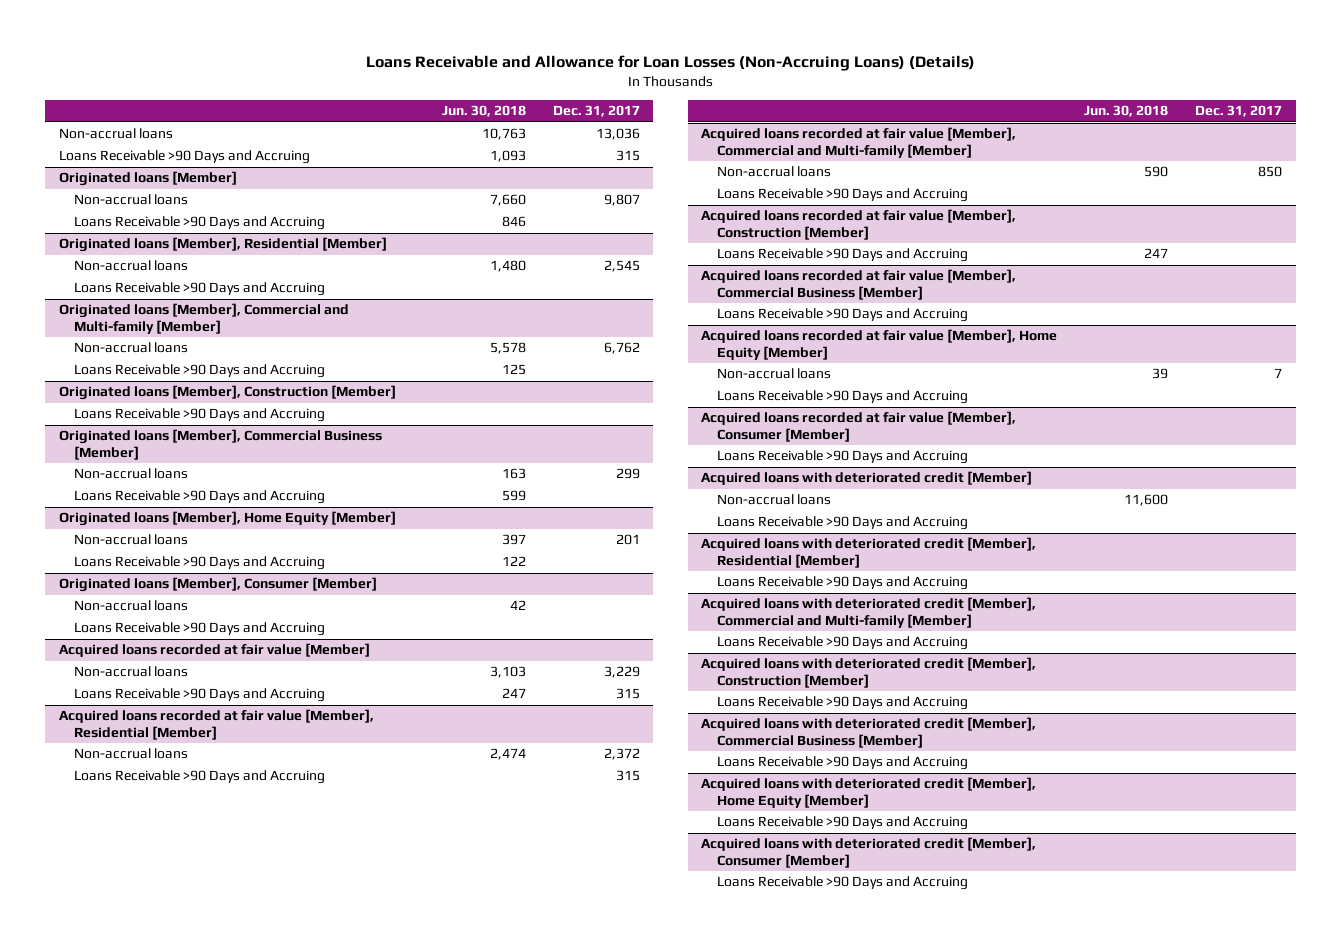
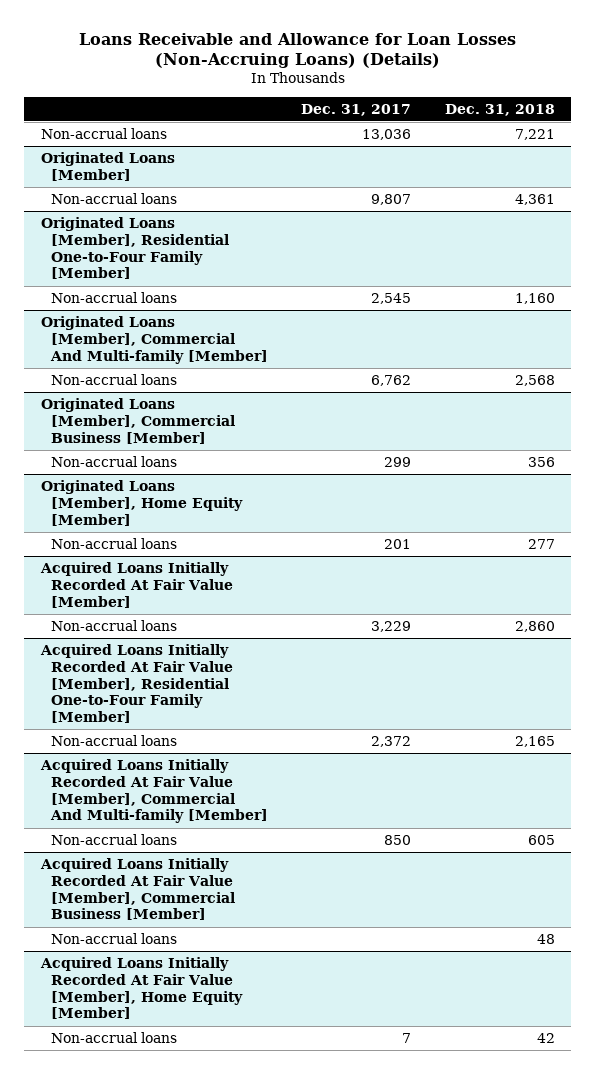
- | Jun. 30, 2018 | Dec. 31, 2017
+ | Dec. 31, 2017 | Dec. 31, 2018
- Loans Receivable >90 Days and Accruing | 1,093 | 315
- Originated loans [Member]
+ Originated Loans [Member]
- Loans Receivable >90 Days and Accruing | 846 |
- Originated loans [Member], Residential [Member]
+ Originated Loans [Member], Residential One-to-Four Family [Member]
- Loans Receivable >90 Days and Accruing
- Originated loans [Member], Commercial and Multi-family [Member]
+ Originated Loans [Member], Commercial And Multi-family [Member]
- Loans Receivable >90 Days and Accruing | 125 |
- Originated loans [Member], Construction [Member]
- Loans Receivable >90 Days and Accruing
- Originated loans [Member], Commercial Business [Member]
+ Originated Loans [Member], Commercial Business [Member]
- Loans Receivable >90 Days and Accruing | 599 |
- Originated loans [Member], Home Equity [Member]
+ Originated Loans [Member], Home Equity [Member]
- Loans Receivable >90 Days and Accruing | 122 |
- Originated loans [Member], Consumer [Member]
- Non-accrual loans | 42 |
- Loans Receivable >90 Days and Accruing
- Acquired loans recorded at fair value [Member]
+ Acquired Loans Initially Recorded At Fair Value [Member]
- Loans Receivable >90 Days and Accruing | 247 | 315
- Acquired loans recorded at fair value [Member], Residential [Member]
+ Acquired Loans Initially Recorded At Fair Value [Member], Residential One-to-Four Family [Member]
- Loans Receivable >90 Days and Accruing | | 315
- Acquired loans recorded at fair value [Member], Commercial and Multi-family [Member]
+ Acquired Loans Initially Recorded At Fair Value [Member], Commercial And Multi-family [Member]
- Loans Receivable >90 Days and Accruing
- Acquired loans recorded at fair value [Member], Construction [Member]
- Loans Receivable >90 Days and Accruing | 247 |
- Acquired loans recorded at fair value [Member], Commercial Business [Member]
- Loans Receivable >90 Days and Accruing
- Acquired loans recorded at fair value [Member], Home Equity [Member]
- Non-accrual loans | 39 | 7
- Loans Receivable >90 Days and Accruing
- Acquired loans recorded at fair value [Member], Consumer [Member]
- Loans Receivable >90 Days and Accruing
- Acquired loans with deteriorated credit [Member]
+ Acquired Loans Initially Recorded At Fair Value [Member], Commercial Business [Member]
- Loans Receivable >90 Days and Accruing
- Acquired loans with deteriorated credit [Member], Residential [Member]
- Loans Receivable >90 Days and Accruing
- Acquired loans with deteriorated credit [Member], Commercial and Multi-family [Member]
- Loans Receivable >90 Days and Accruing
- Acquired loans with deteriorated credit [Member], Construction [Member]
- Loans Receivable >90 Days and Accruing
- Acquired loans with deteriorated credit [Member], Commercial Business [Member]
- Loans Receivable >90 Days and Accruing
- Acquired loans with deteriorated credit [Member], Home Equity [Member]
- Loans Receivable >90 Days and Accruing
- Acquired loans with deteriorated credit [Member], Consumer [Member]
- Loans Receivable >90 Days and Accruing
+ Acquired Loans Initially Recorded At Fair Value [Member], Home Equity [Member]
+ Non-accrual loans | 7 | 42

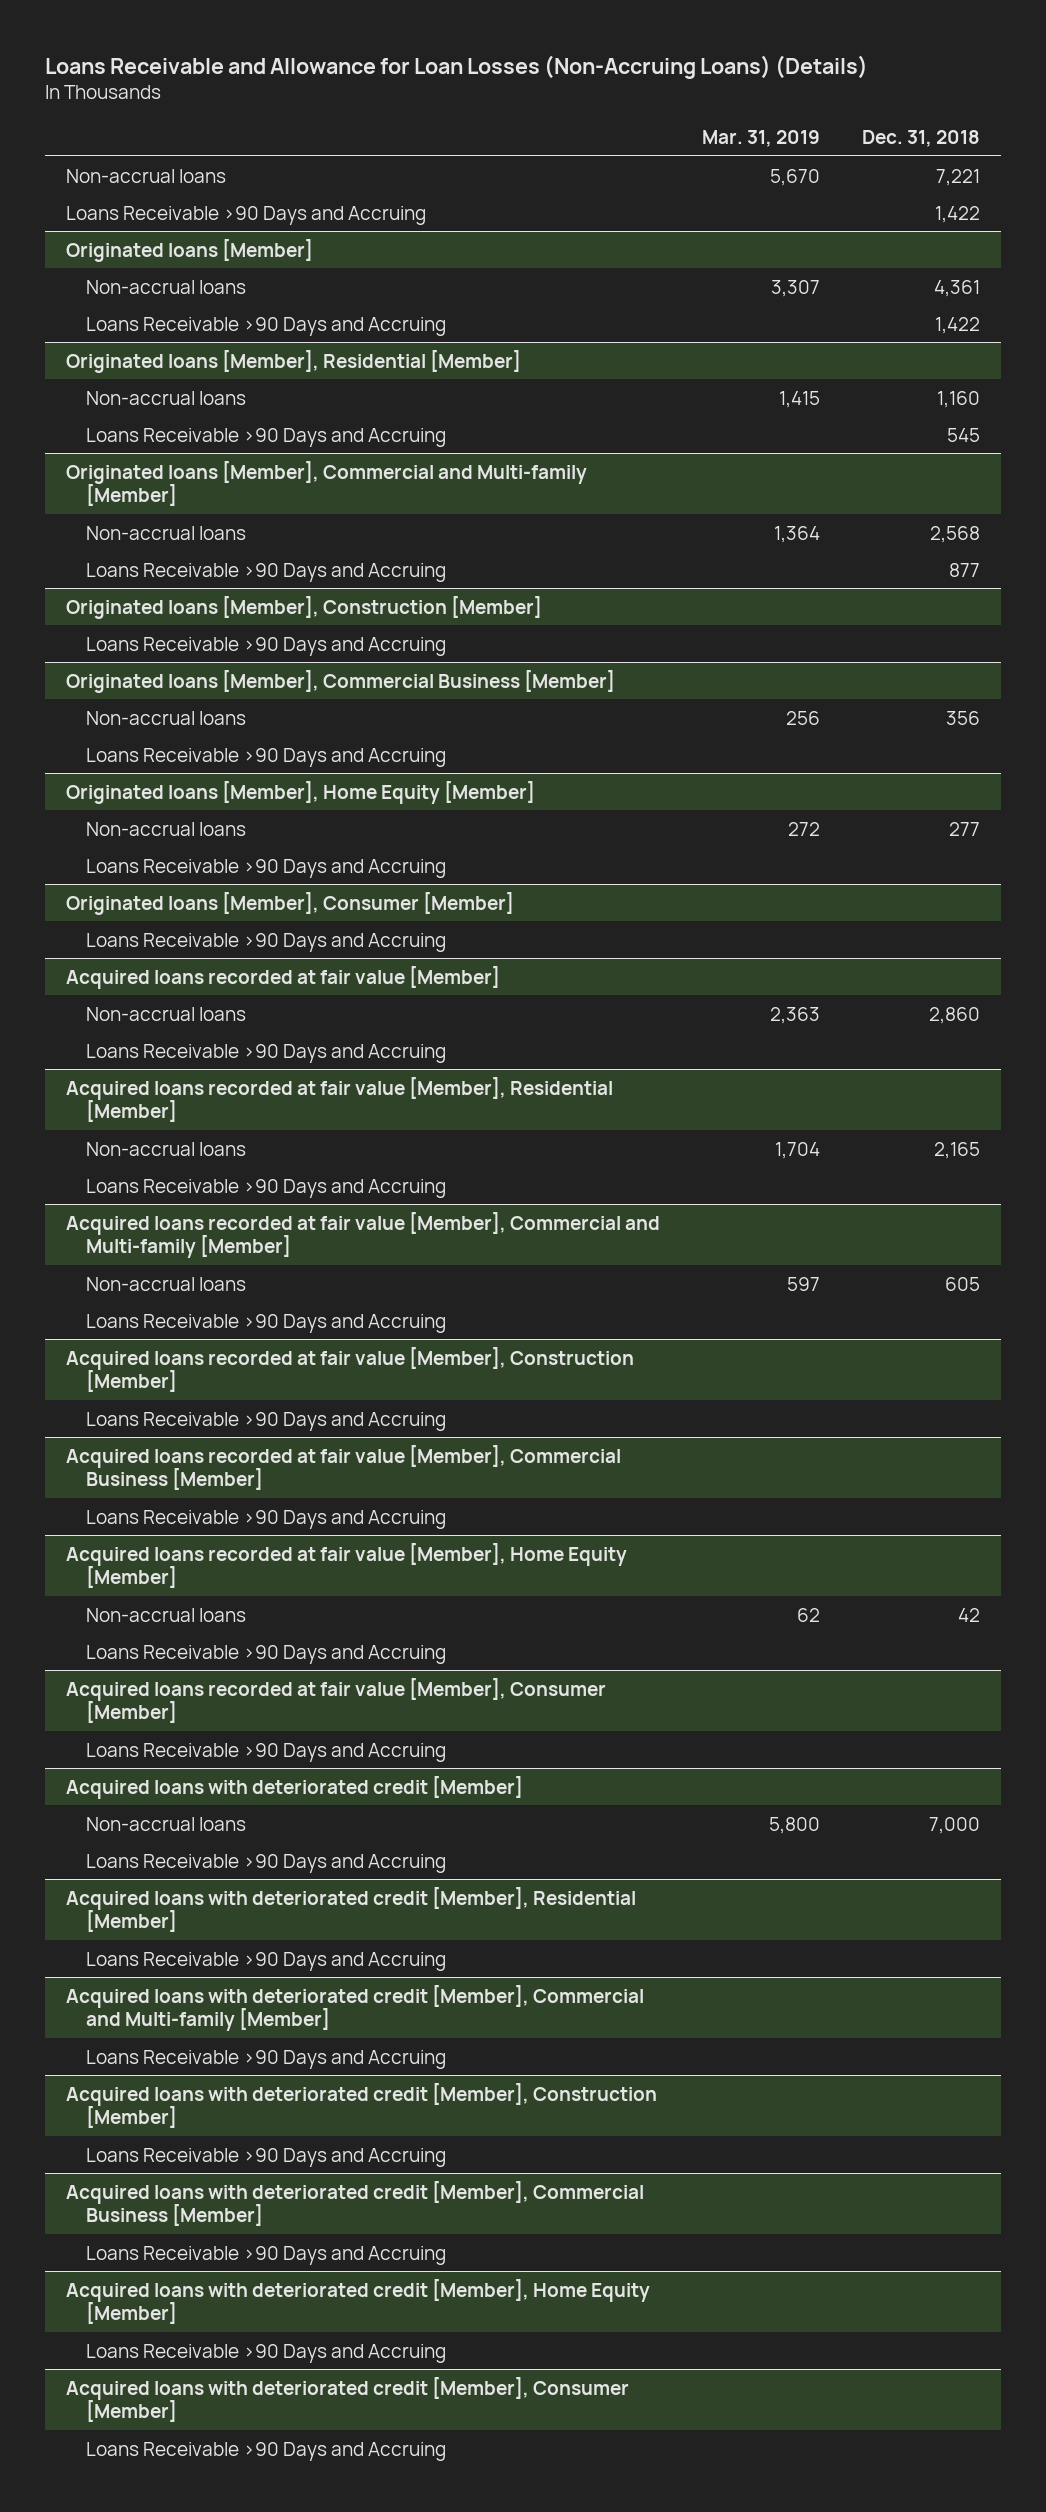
- | Dec. 31, 2017 | Dec. 31, 2018
+ | Mar. 31, 2019 | Dec. 31, 2018
- Originated Loans [Member]
+ Loans Receivable >90 Days and Accruing | | 1,422
+ Originated loans [Member]
- Originated Loans [Member], Residential One-to-Four Family [Member]
+ Loans Receivable >90 Days and Accruing | | 1,422
+ Originated loans [Member], Residential [Member]
- Originated Loans [Member], Commercial And Multi-family [Member]
+ Loans Receivable >90 Days and Accruing | | 545
+ Originated loans [Member], Commercial and Multi-family [Member]
- Originated Loans [Member], Commercial Business [Member]
+ Loans Receivable >90 Days and Accruing | | 877
+ Originated loans [Member], Construction [Member]
+ Loans Receivable >90 Days and Accruing
+ Originated loans [Member], Commercial Business [Member]
- Originated Loans [Member], Home Equity [Member]
+ Loans Receivable >90 Days and Accruing
+ Originated loans [Member], Home Equity [Member]
- Acquired Loans Initially Recorded At Fair Value [Member]
+ Loans Receivable >90 Days and Accruing
+ Originated loans [Member], Consumer [Member]
+ Loans Receivable >90 Days and Accruing
+ Acquired loans recorded at fair value [Member]
- Acquired Loans Initially Recorded At Fair Value [Member], Residential One-to-Four Family [Member]
+ Loans Receivable >90 Days and Accruing
+ Acquired loans recorded at fair value [Member], Residential [Member]
- Acquired Loans Initially Recorded At Fair Value [Member], Commercial And Multi-family [Member]
+ Loans Receivable >90 Days and Accruing
+ Acquired loans recorded at fair value [Member], Commercial and Multi-family [Member]
- Acquired Loans Initially Recorded At Fair Value [Member], Commercial Business [Member]
- Non-accrual loans | | 48
- Acquired Loans Initially Recorded At Fair Value [Member], Home Equity [Member]
+ Loans Receivable >90 Days and Accruing
+ Acquired loans recorded at fair value [Member], Construction [Member]
+ Loans Receivable >90 Days and Accruing
+ Acquired loans recorded at fair value [Member], Commercial Business [Member]
+ Loans Receivable >90 Days and Accruing
+ Acquired loans recorded at fair value [Member], Home Equity [Member]
+ Loans Receivable >90 Days and Accruing
+ Acquired loans recorded at fair value [Member], Consumer [Member]
+ Loans Receivable >90 Days and Accruing
+ Acquired loans with deteriorated credit [Member]
+ Non-accrual loans | 5,800 | 7,000
+ Loans Receivable >90 Days and Accruing
+ Acquired loans with deteriorated credit [Member], Residential [Member]
+ Loans Receivable >90 Days and Accruing
+ Acquired loans with deteriorated credit [Member], Commercial and Multi-family [Member]
+ Loans Receivable >90 Days and Accruing
+ Acquired loans with deteriorated credit [Member], Construction [Member]
+ Loans Receivable >90 Days and Accruing
+ Acquired loans with deteriorated credit [Member], Commercial Business [Member]
+ Loans Receivable >90 Days and Accruing
+ Acquired loans with deteriorated credit [Member], Home Equity [Member]
+ Loans Receivable >90 Days and Accruing
+ Acquired loans with deteriorated credit [Member], Consumer [Member]
+ Loans Receivable >90 Days and Accruing

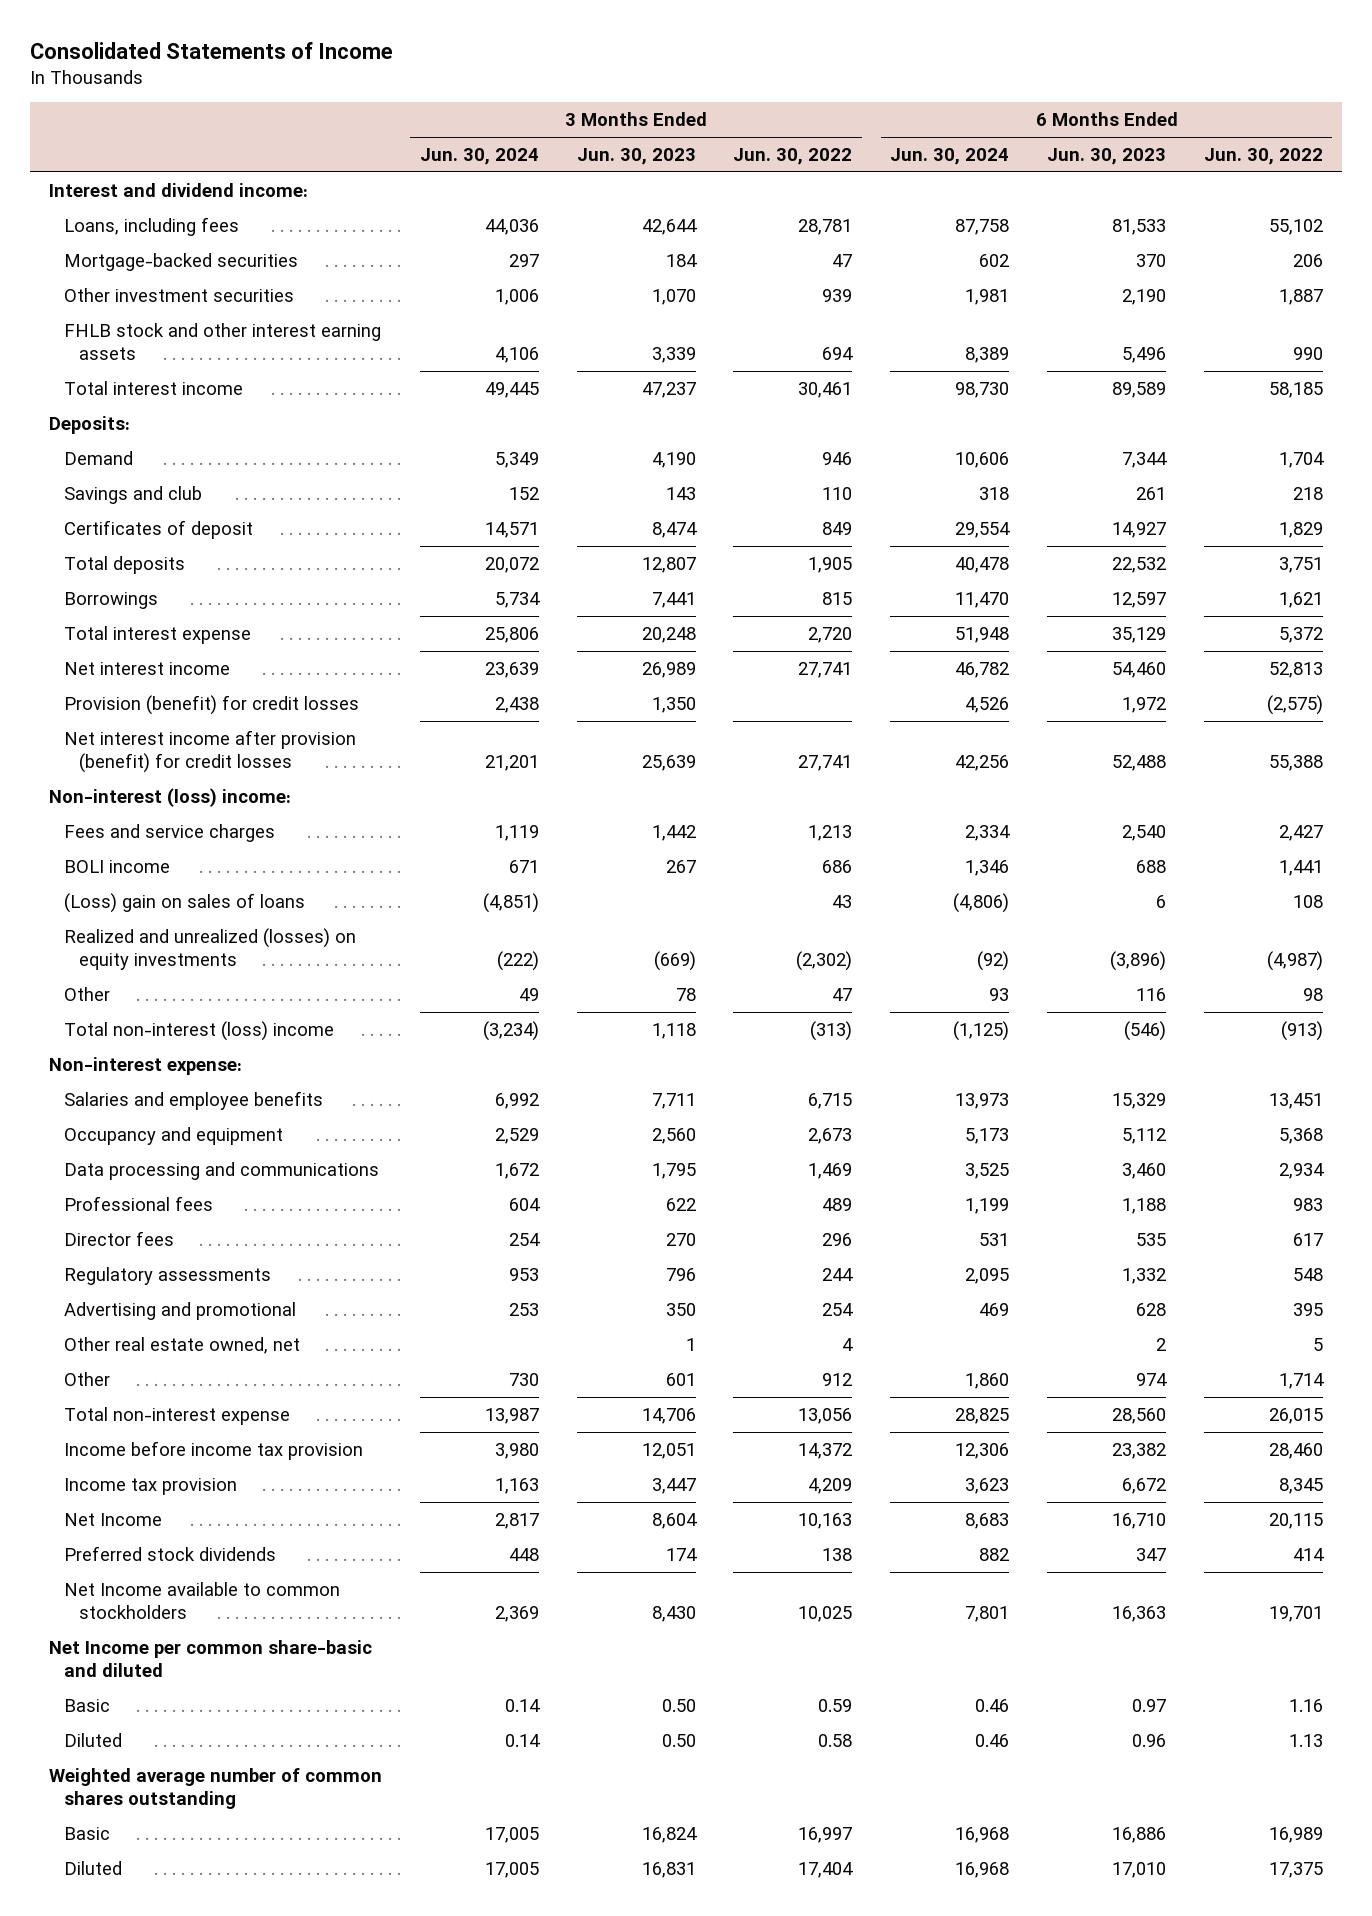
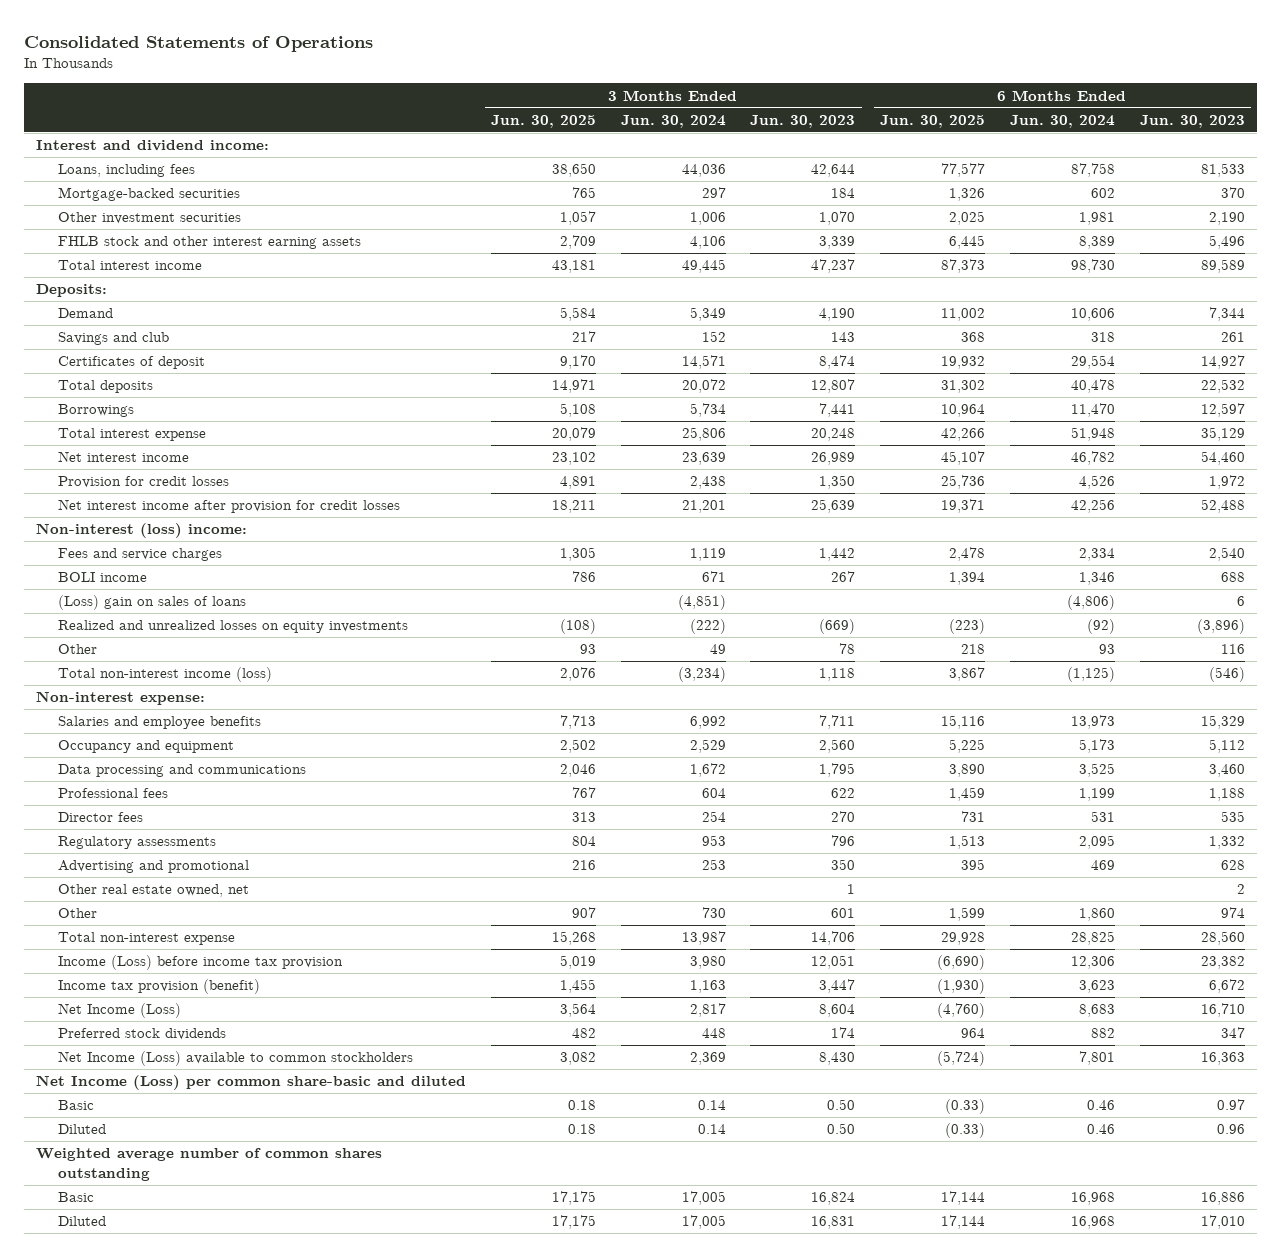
- Consolidated Statements of Income
+ Consolidated Statements of Operations
- | 3 Months Ended Jun. 30, 2024 | 3 Months Ended Jun. 30, 2023 | 3 Months Ended Jun. 30, 2022 | 6 Months Ended Jun. 30, 2024 | 6 Months Ended Jun. 30, 2023 | 6 Months Ended Jun. 30, 2022
+ | 3 Months Ended Jun. 30, 2025 | 3 Months Ended Jun. 30, 2024 | 3 Months Ended Jun. 30, 2023 | 6 Months Ended Jun. 30, 2025 | 6 Months Ended Jun. 30, 2024 | 6 Months Ended Jun. 30, 2023
- Provision (benefit) for credit losses | 2,438 | 1,350 | | 4,526 | 1,972 | (2,575)
- Net interest income after provision (benefit) for credit losses | 21,201 | 25,639 | 27,741 | 42,256 | 52,488 | 55,388
+ Provision for credit losses | 4,891 | 2,438 | 1,350 | 25,736 | 4,526 | 1,972
+ Net interest income after provision for credit losses | 18,211 | 21,201 | 25,639 | 19,371 | 42,256 | 52,488
- Realized and unrealized (losses) on equity investments | (222) | (669) | (2,302) | (92) | (3,896) | (4,987)
+ Realized and unrealized losses on equity investments | (108) | (222) | (669) | (223) | (92) | (3,896)
- Total non-interest (loss) income | (3,234) | 1,118 | (313) | (1,125) | (546) | (913)
+ Total non-interest income (loss) | 2,076 | (3,234) | 1,118 | 3,867 | (1,125) | (546)
- Income before income tax provision | 3,980 | 12,051 | 14,372 | 12,306 | 23,382 | 28,460
- Income tax provision | 1,163 | 3,447 | 4,209 | 3,623 | 6,672 | 8,345
- Net Income | 2,817 | 8,604 | 10,163 | 8,683 | 16,710 | 20,115
+ Income (Loss) before income tax provision | 5,019 | 3,980 | 12,051 | (6,690) | 12,306 | 23,382
+ Income tax provision (benefit) | 1,455 | 1,163 | 3,447 | (1,930) | 3,623 | 6,672
+ Net Income (Loss) | 3,564 | 2,817 | 8,604 | (4,760) | 8,683 | 16,710
- Net Income available to common stockholders | 2,369 | 8,430 | 10,025 | 7,801 | 16,363 | 19,701
- Net Income per common share-basic and diluted
+ Net Income (Loss) available to common stockholders | 3,082 | 2,369 | 8,430 | (5,724) | 7,801 | 16,363
+ Net Income (Loss) per common share-basic and diluted

